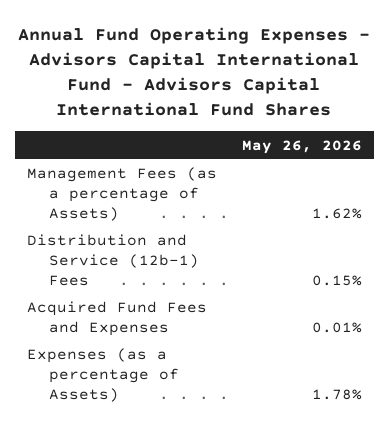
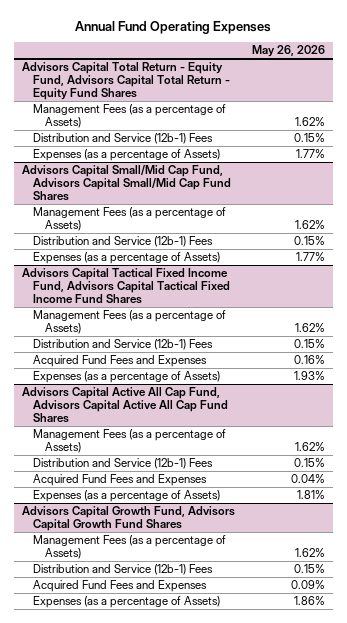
- Annual Fund Operating Expenses - Advisors Capital International Fund - Advisors Capital International Fund Shares
+ Annual Fund Operating Expenses
+ Advisors Capital Total Return - Equity Fund, Advisors Capital Total Return - Equity Fund Shares
- Acquired Fund Fees and Expenses | 0.01%
- Expenses (as a percentage of Assets) | 1.78%
+ Expenses (as a percentage of Assets) | 1.77%
+ Advisors Capital Small/Mid Cap Fund, Advisors Capital Small/Mid Cap Fund Shares
+ Management Fees (as a percentage of Assets) | 1.62%
+ Distribution and Service (12b-1) Fees | 0.15%
+ Expenses (as a percentage of Assets) | 1.77%
+ Advisors Capital Tactical Fixed Income Fund, Advisors Capital Tactical Fixed Income Fund Shares
+ Management Fees (as a percentage of Assets) | 1.62%
+ Distribution and Service (12b-1) Fees | 0.15%
+ Acquired Fund Fees and Expenses | 0.16%
+ Expenses (as a percentage of Assets) | 1.93%
+ Advisors Capital Active All Cap Fund, Advisors Capital Active All Cap Fund Shares
+ Management Fees (as a percentage of Assets) | 1.62%
+ Distribution and Service (12b-1) Fees | 0.15%
+ Acquired Fund Fees and Expenses | 0.04%
+ Expenses (as a percentage of Assets) | 1.81%
+ Advisors Capital Growth Fund, Advisors Capital Growth Fund Shares
+ Management Fees (as a percentage of Assets) | 1.62%
+ Distribution and Service (12b-1) Fees | 0.15%
+ Acquired Fund Fees and Expenses | 0.09%
+ Expenses (as a percentage of Assets) | 1.86%

